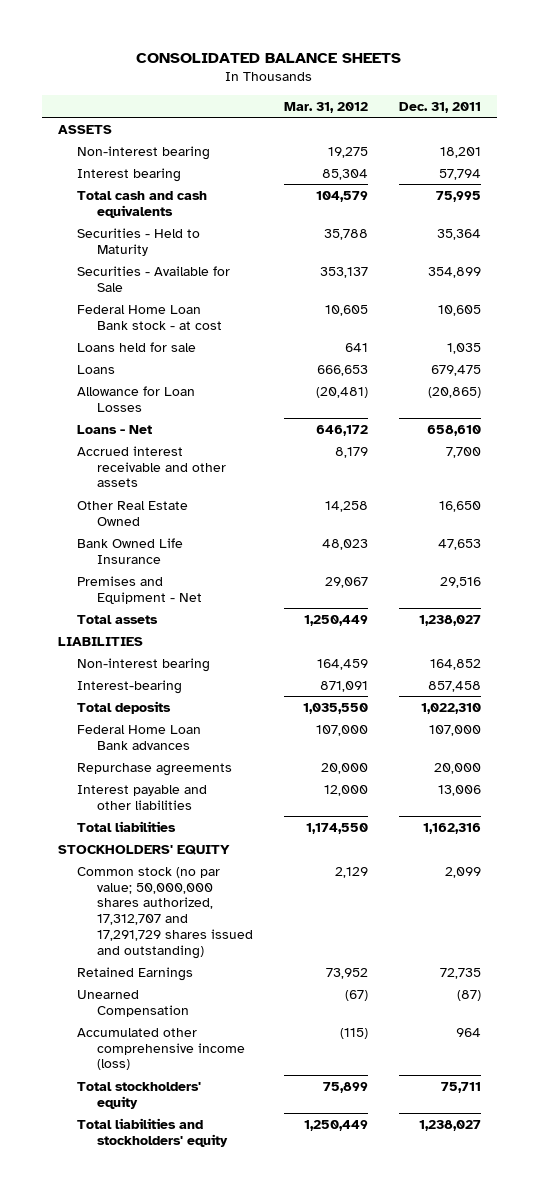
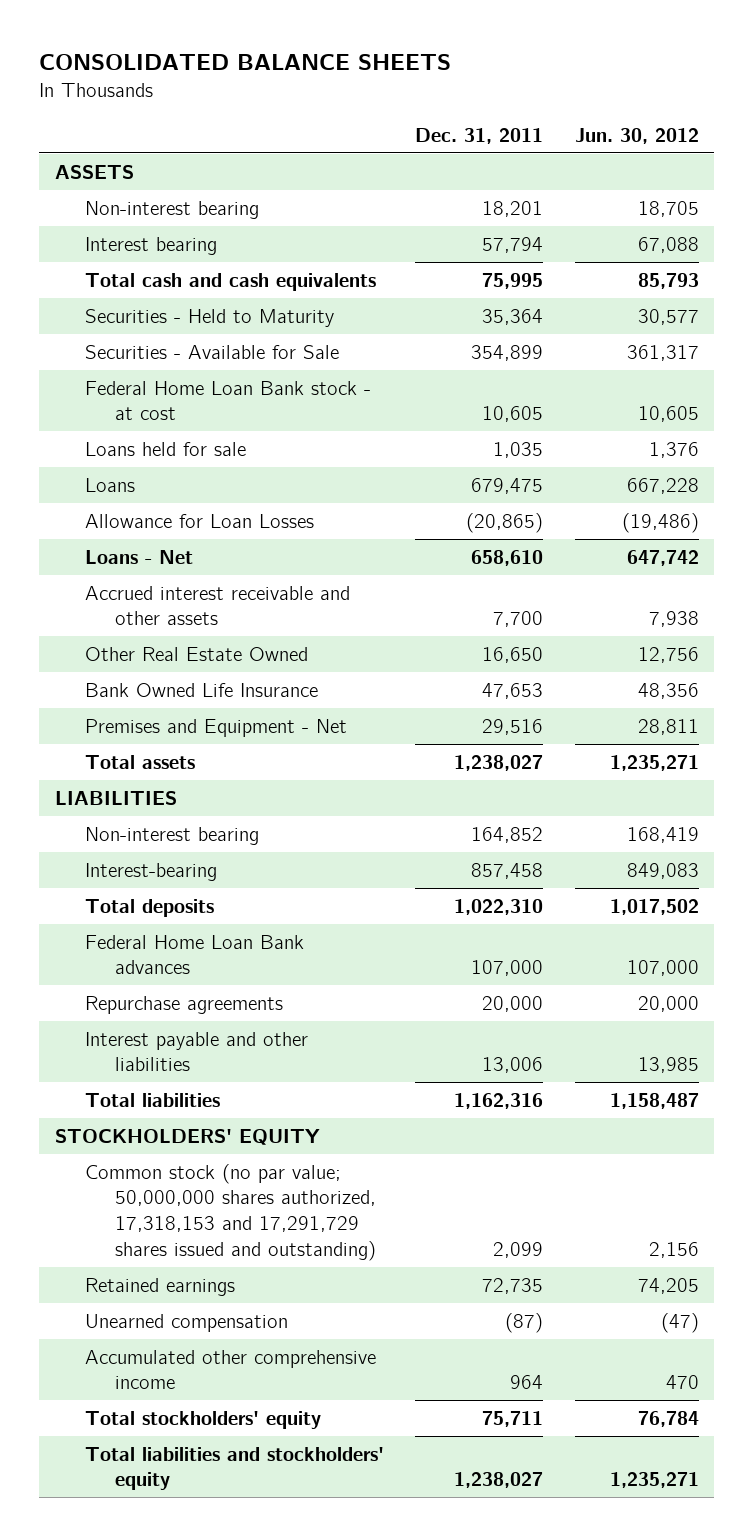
- | Mar. 31, 2012 | Dec. 31, 2011
+ | Dec. 31, 2011 | Jun. 30, 2012
- Common stock (no par value; 50,000,000 shares authorized, 17,312,707 and 17,291,729 shares issued and outstanding) | 2,129 | 2,099
- Retained Earnings | 73,952 | 72,735
- Unearned Compensation | (67) | (87)
- Accumulated other comprehensive income (loss) | (115) | 964
+ Common stock (no par value; 50,000,000 shares authorized, 17,318,153 and 17,291,729 shares issued and outstanding) | 2,099 | 2,156
+ Retained earnings | 72,735 | 74,205
+ Unearned compensation | (87) | (47)
+ Accumulated other comprehensive income | 964 | 470

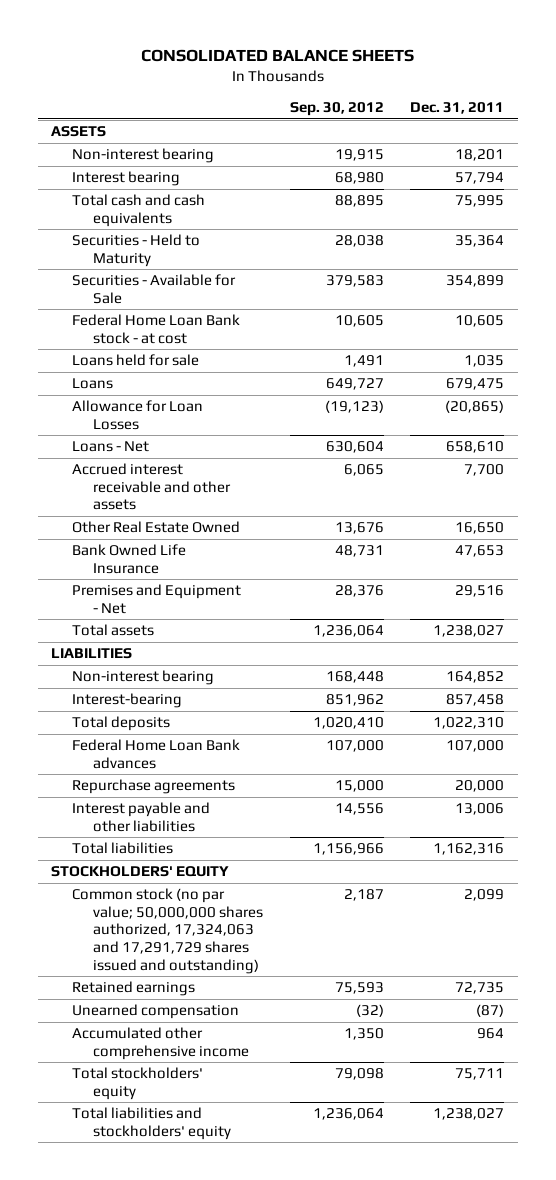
- | Dec. 31, 2011 | Jun. 30, 2012
+ | Sep. 30, 2012 | Dec. 31, 2011
- Common stock (no par value; 50,000,000 shares authorized, 17,318,153 and 17,291,729 shares issued and outstanding) | 2,099 | 2,156
+ Common stock (no par value; 50,000,000 shares authorized, 17,324,063 and 17,291,729 shares issued and outstanding) | 2,187 | 2,099

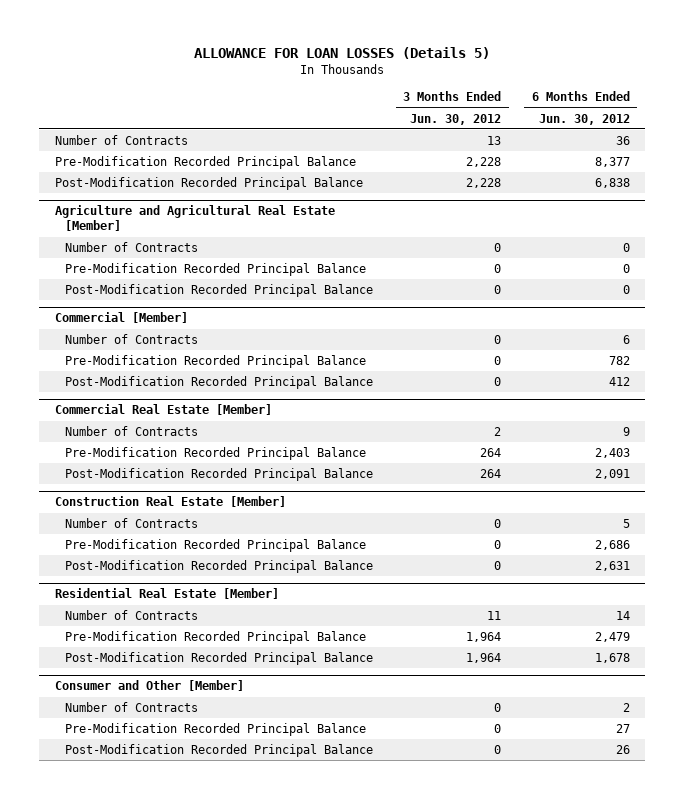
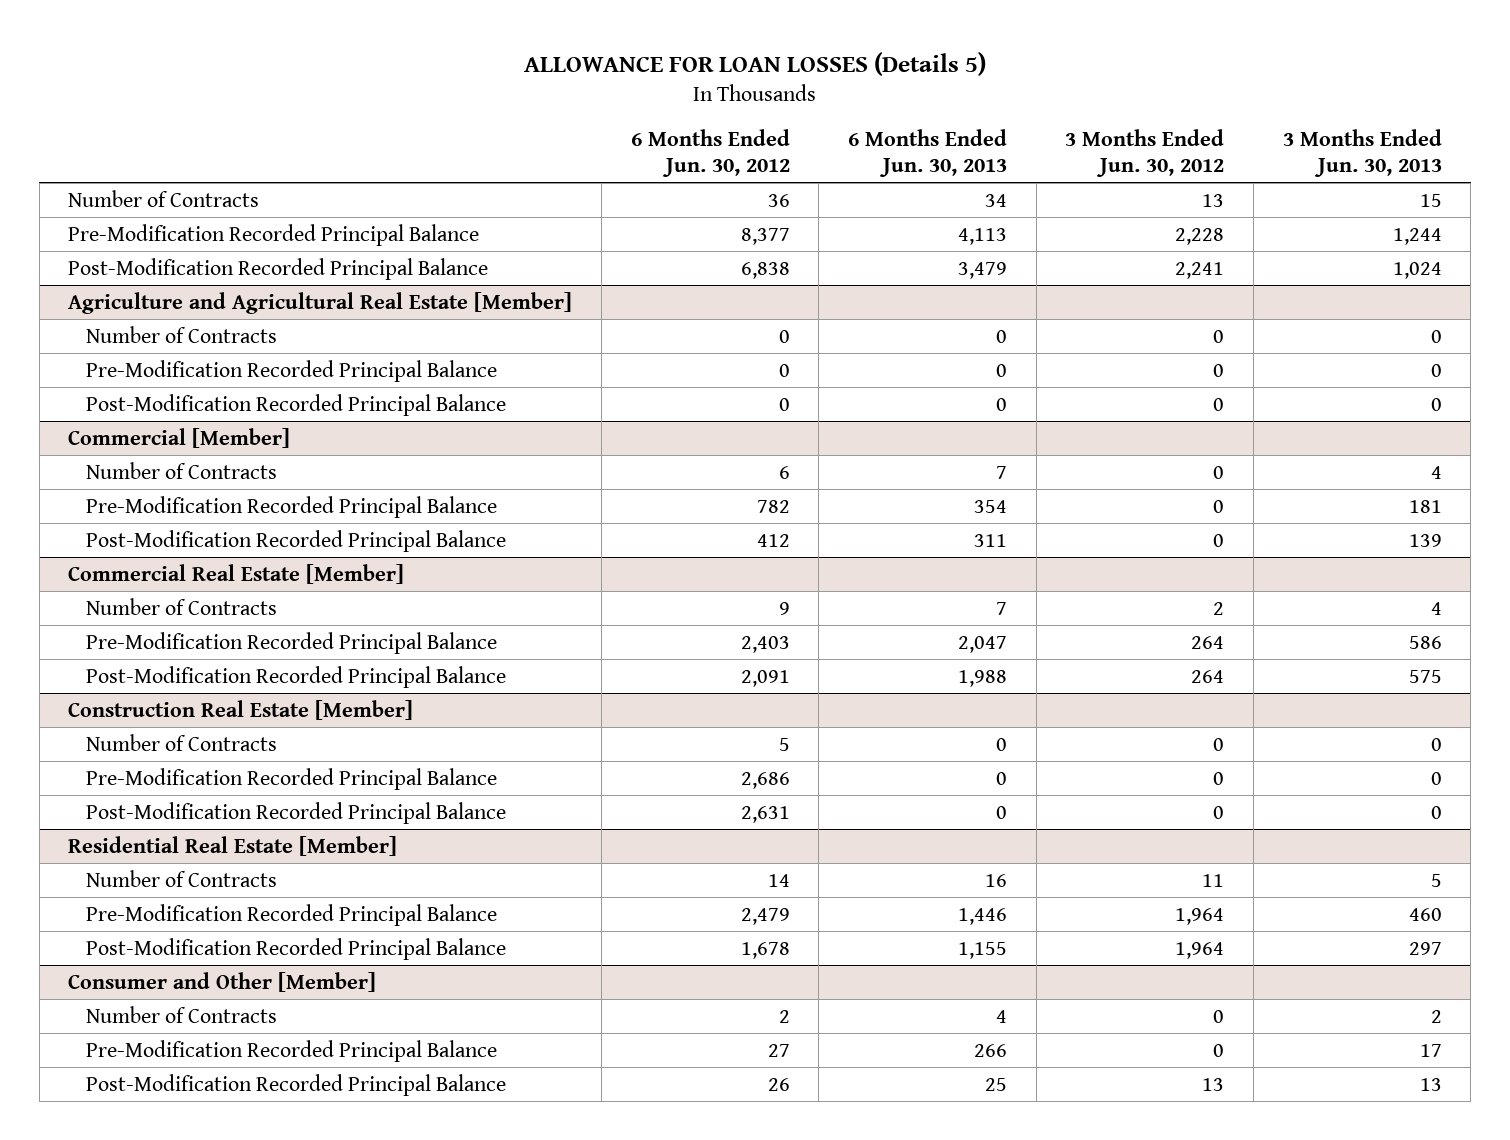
- | 3 Months Ended Jun. 30, 2012 | 6 Months Ended Jun. 30, 2012
+ | 6 Months Ended Jun. 30, 2012 | 6 Months Ended Jun. 30, 2013 | 3 Months Ended Jun. 30, 2012 | 3 Months Ended Jun. 30, 2013
- Post-Modification Recorded Principal Balance | 2,228 | 6,838
+ Post-Modification Recorded Principal Balance | 6,838 | 3,479 | 2,241 | 1,024
@ Consumer and Other [Member]
- Post-Modification Recorded Principal Balance | 0 | 26
+ Post-Modification Recorded Principal Balance | 26 | 25 | 13 | 13

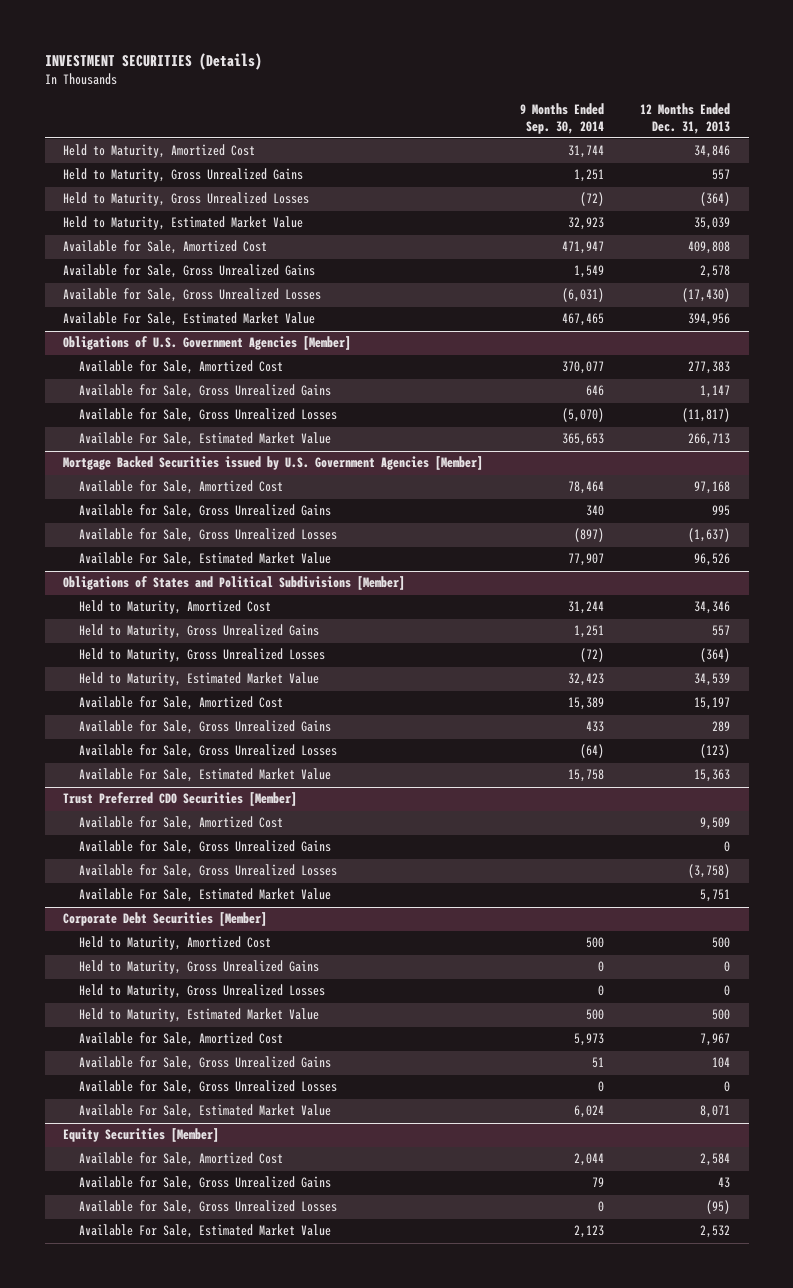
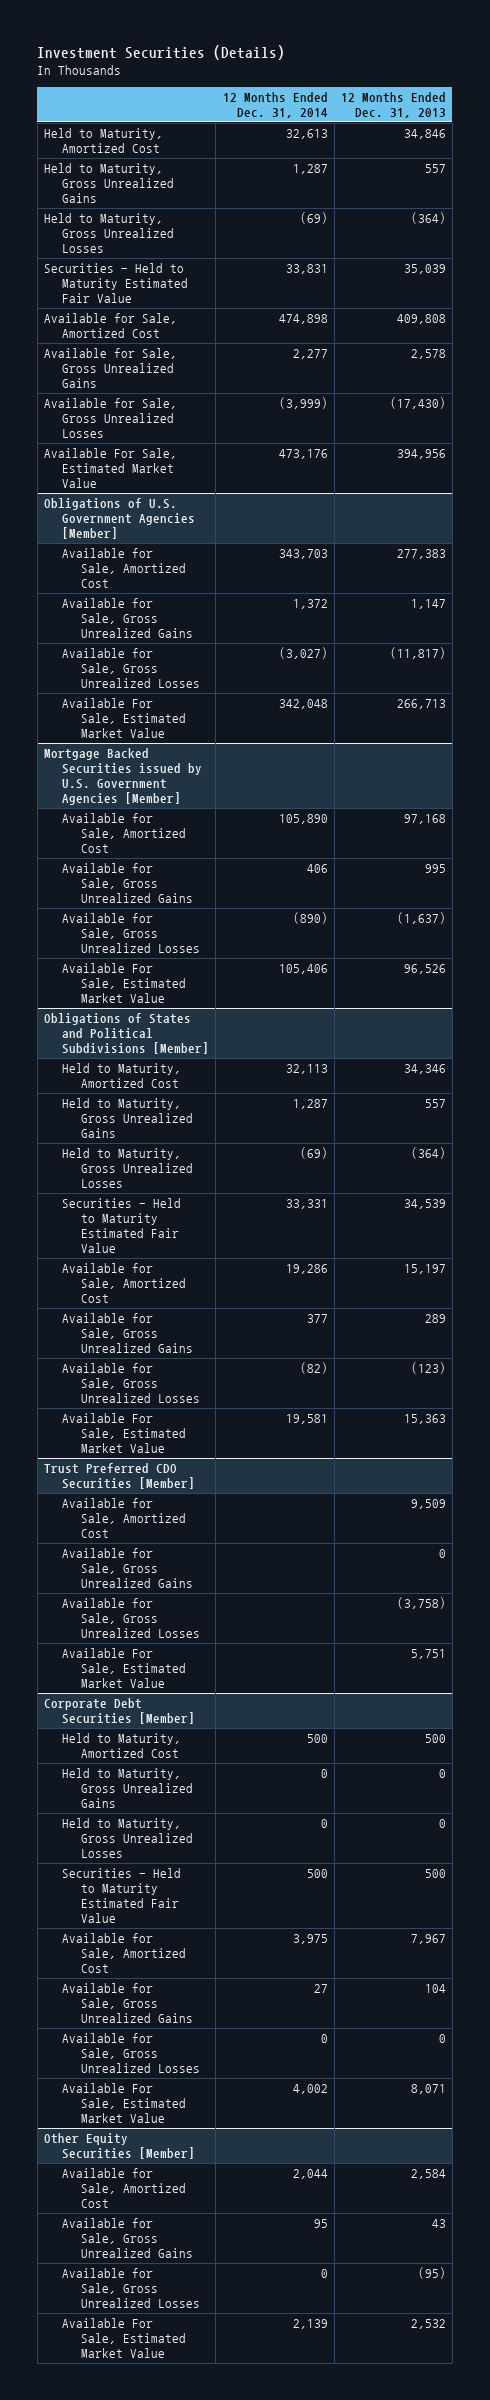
- INVESTMENT SECURITIES (Details)
+ Investment Securities (Details)
- | 9 Months Ended Sep. 30, 2014 | 12 Months Ended Dec. 31, 2013
+ | 12 Months Ended Dec. 31, 2014 | 12 Months Ended Dec. 31, 2013
- Held to Maturity, Estimated Market Value | 32,923 | 35,039
+ Securities - Held to Maturity Estimated Fair Value | 33,831 | 35,039
@ Obligations of States and Political Subdivisions [Member]
- Held to Maturity, Estimated Market Value | 32,423 | 34,539
+ Securities - Held to Maturity Estimated Fair Value | 33,331 | 34,539
@ Corporate Debt Securities [Member]
- Held to Maturity, Estimated Market Value | 500 | 500
+ Securities - Held to Maturity Estimated Fair Value | 500 | 500
- Equity Securities [Member]
+ Other Equity Securities [Member]

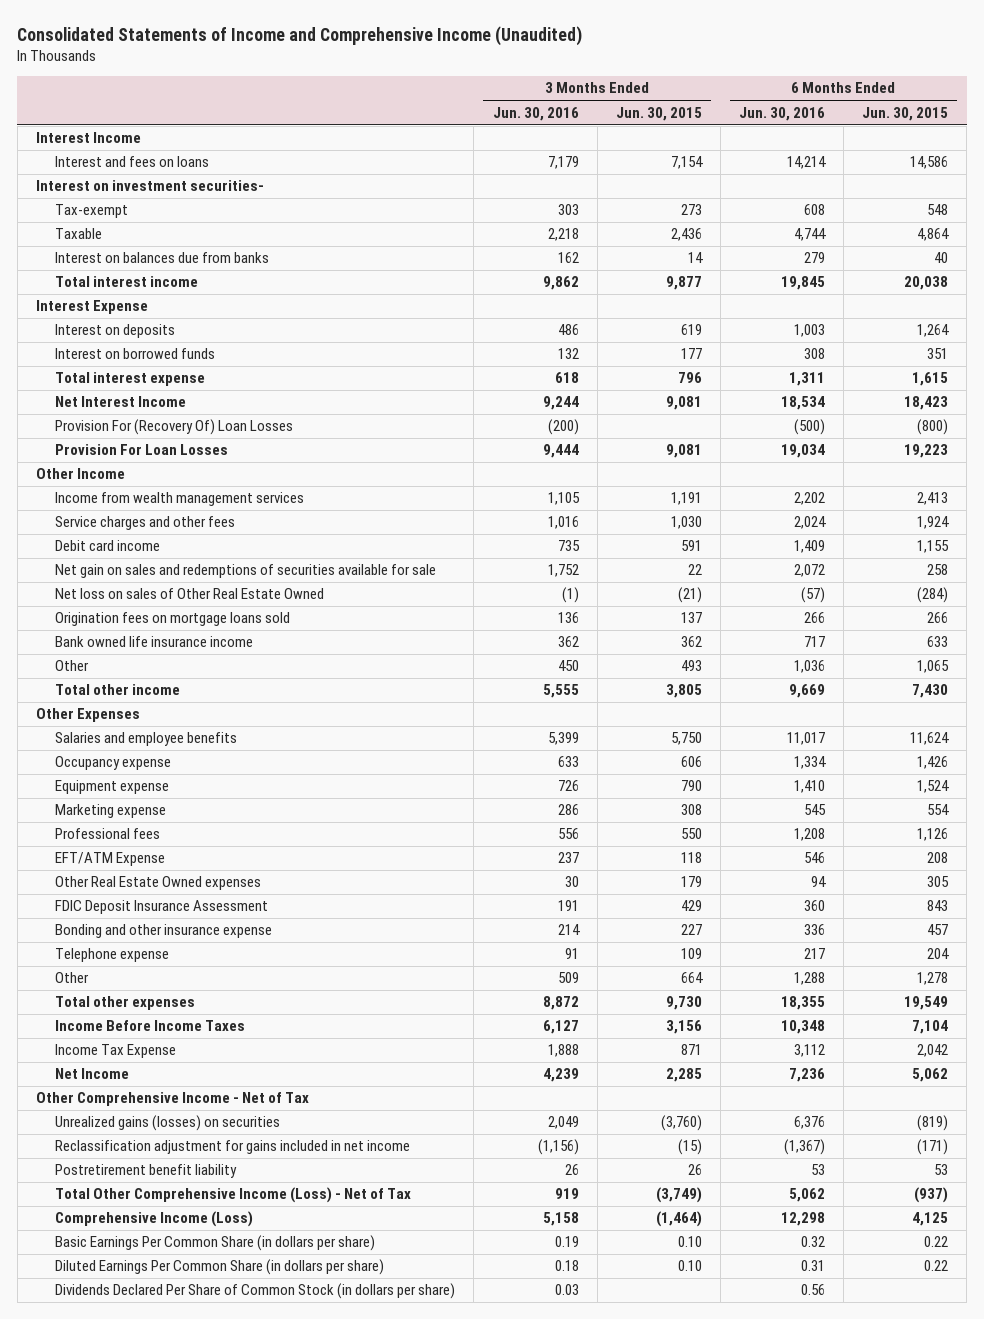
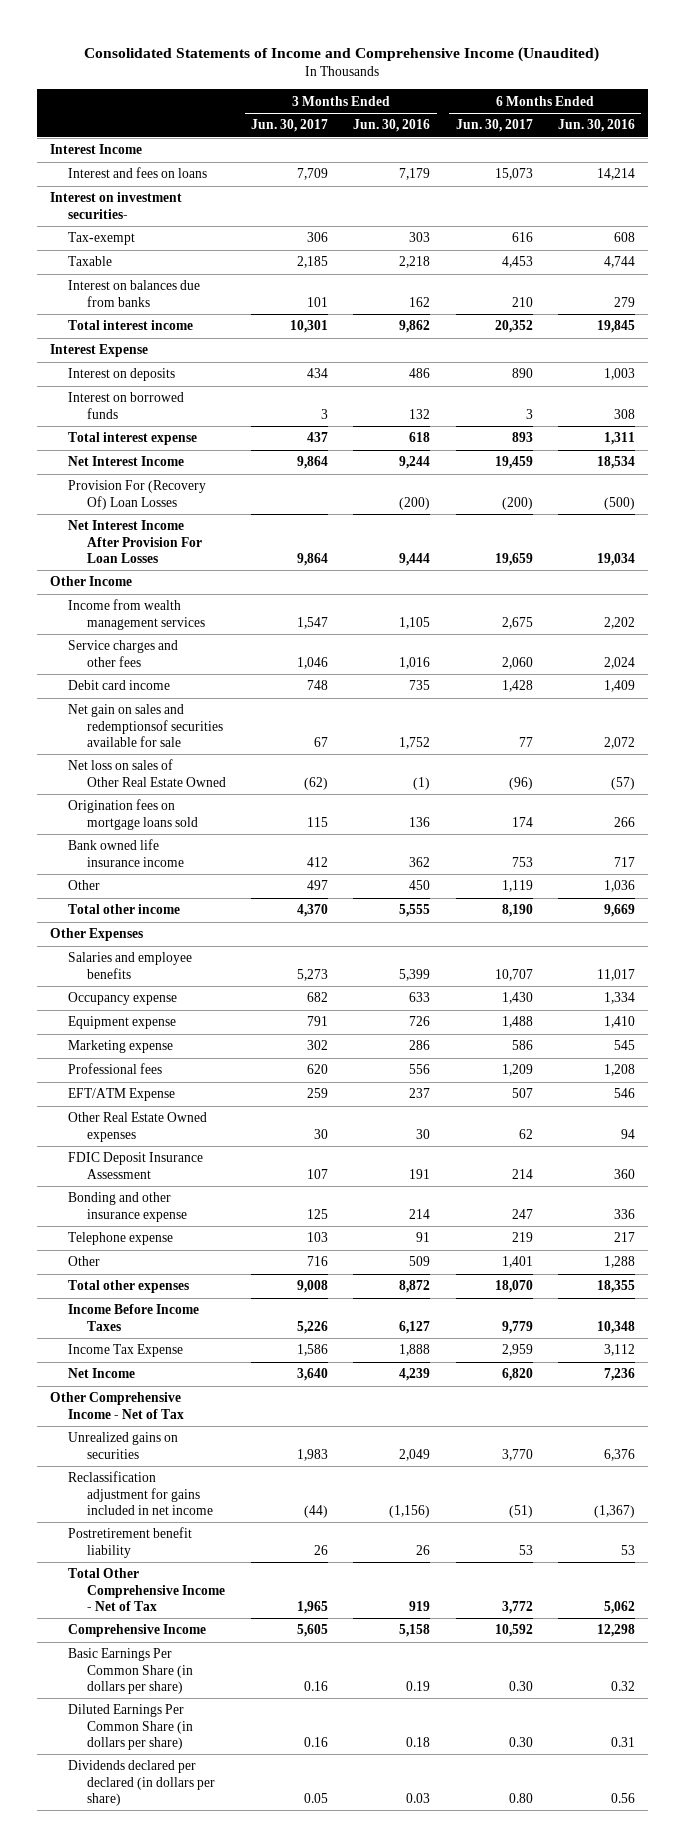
- | 3 Months Ended Jun. 30, 2016 | 3 Months Ended Jun. 30, 2015 | 6 Months Ended Jun. 30, 2016 | 6 Months Ended Jun. 30, 2015
+ | 3 Months Ended Jun. 30, 2017 | 3 Months Ended Jun. 30, 2016 | 6 Months Ended Jun. 30, 2017 | 6 Months Ended Jun. 30, 2016
- Provision For Loan Losses | 9,444 | 9,081 | 19,034 | 19,223
+ Net Interest Income After Provision For Loan Losses | 9,864 | 9,444 | 19,659 | 19,034
- Net gain on sales and redemptions of securities available for sale | 1,752 | 22 | 2,072 | 258
+ Net gain on sales and redemptionsof securities available for sale | 67 | 1,752 | 77 | 2,072
- Unrealized gains (losses) on securities | 2,049 | (3,760) | 6,376 | (819)
+ Unrealized gains on securities | 1,983 | 2,049 | 3,770 | 6,376
- Total Other Comprehensive Income (Loss) - Net of Tax | 919 | (3,749) | 5,062 | (937)
- Comprehensive Income (Loss) | 5,158 | (1,464) | 12,298 | 4,125
+ Total Other Comprehensive Income - Net of Tax | 1,965 | 919 | 3,772 | 5,062
+ Comprehensive Income | 5,605 | 5,158 | 10,592 | 12,298
- Dividends Declared Per Share of Common Stock (in dollars per share) | 0.03 | | 0.56 |
+ Dividends declared per declared (in dollars per share) | 0.05 | 0.03 | 0.80 | 0.56

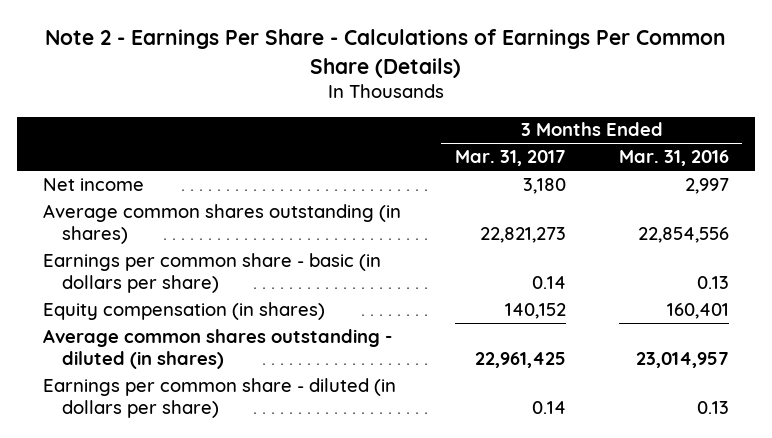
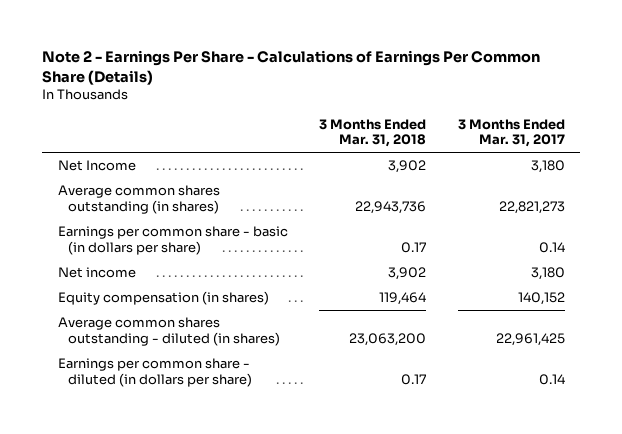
- | 3 Months Ended Mar. 31, 2017 | 3 Months Ended Mar. 31, 2016
+ | 3 Months Ended Mar. 31, 2018 | 3 Months Ended Mar. 31, 2017
+ Net Income | 3,902 | 3,180
moved down: Net income | 3,902 | 3,180

